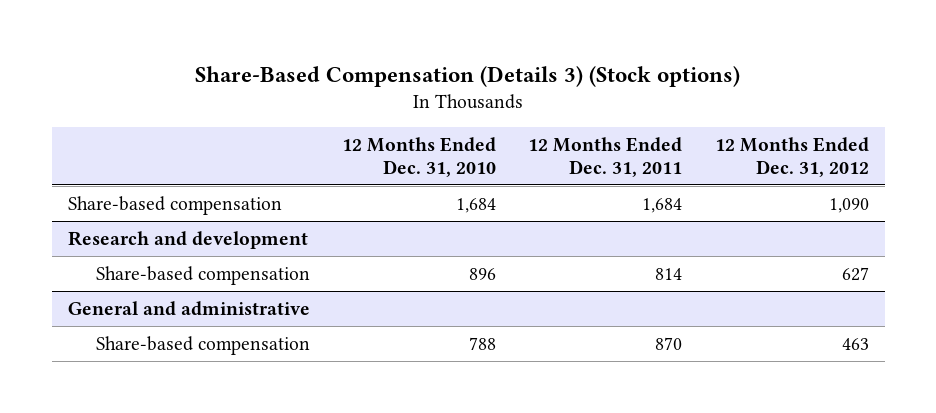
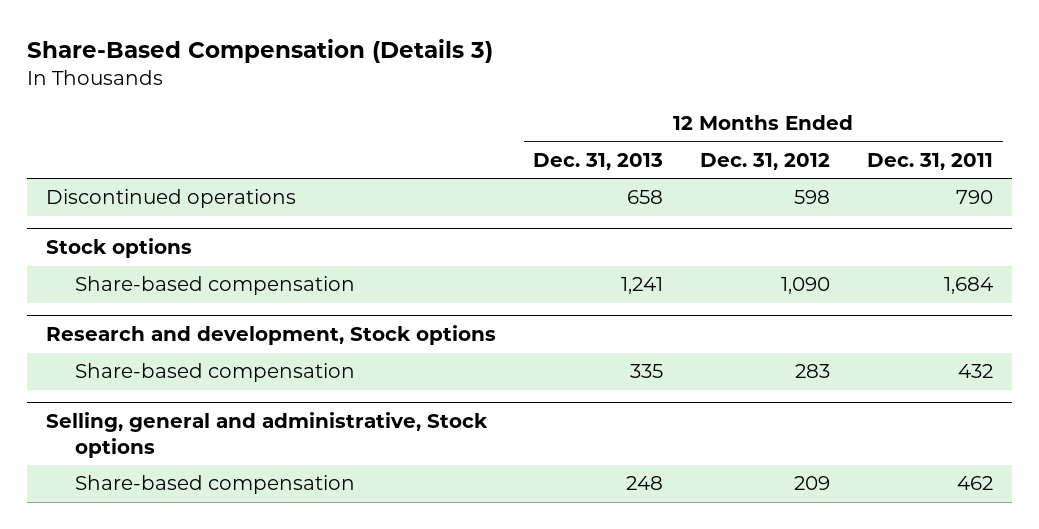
- Share-Based Compensation (Details 3) (Stock options)
+ Share-Based Compensation (Details 3)
- | 12 Months Ended Dec. 31, 2010 | 12 Months Ended Dec. 31, 2011 | 12 Months Ended Dec. 31, 2012
+ | 12 Months Ended Dec. 31, 2013 | 12 Months Ended Dec. 31, 2012 | 12 Months Ended Dec. 31, 2011
+ Discontinued operations | 658 | 598 | 790
+ Stock options
- Research and development
- Share-based compensation | 896 | 814 | 627
- General and administrative
- Share-based compensation | 788 | 870 | 463
+ Research and development, Stock options
+ Share-based compensation | 335 | 283 | 432
+ Selling, general and administrative, Stock options
+ Share-based compensation | 248 | 209 | 462

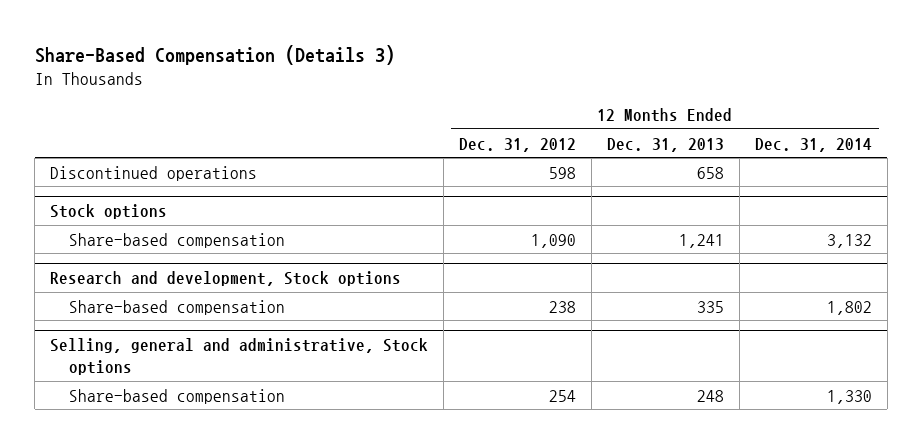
- | 12 Months Ended Dec. 31, 2013 | 12 Months Ended Dec. 31, 2012 | 12 Months Ended Dec. 31, 2011
+ | 12 Months Ended Dec. 31, 2012 | 12 Months Ended Dec. 31, 2013 | 12 Months Ended Dec. 31, 2014
@ Research and development, Stock options
- Share-based compensation | 335 | 283 | 432
+ Share-based compensation | 238 | 335 | 1,802
@ Selling, general and administrative, Stock options
- Share-based compensation | 248 | 209 | 462
+ Share-based compensation | 254 | 248 | 1,330

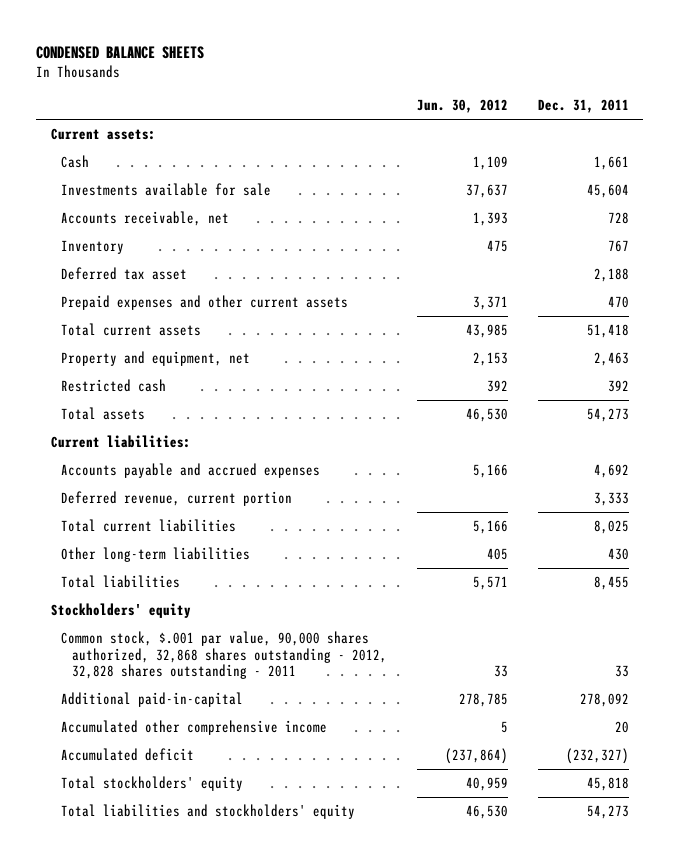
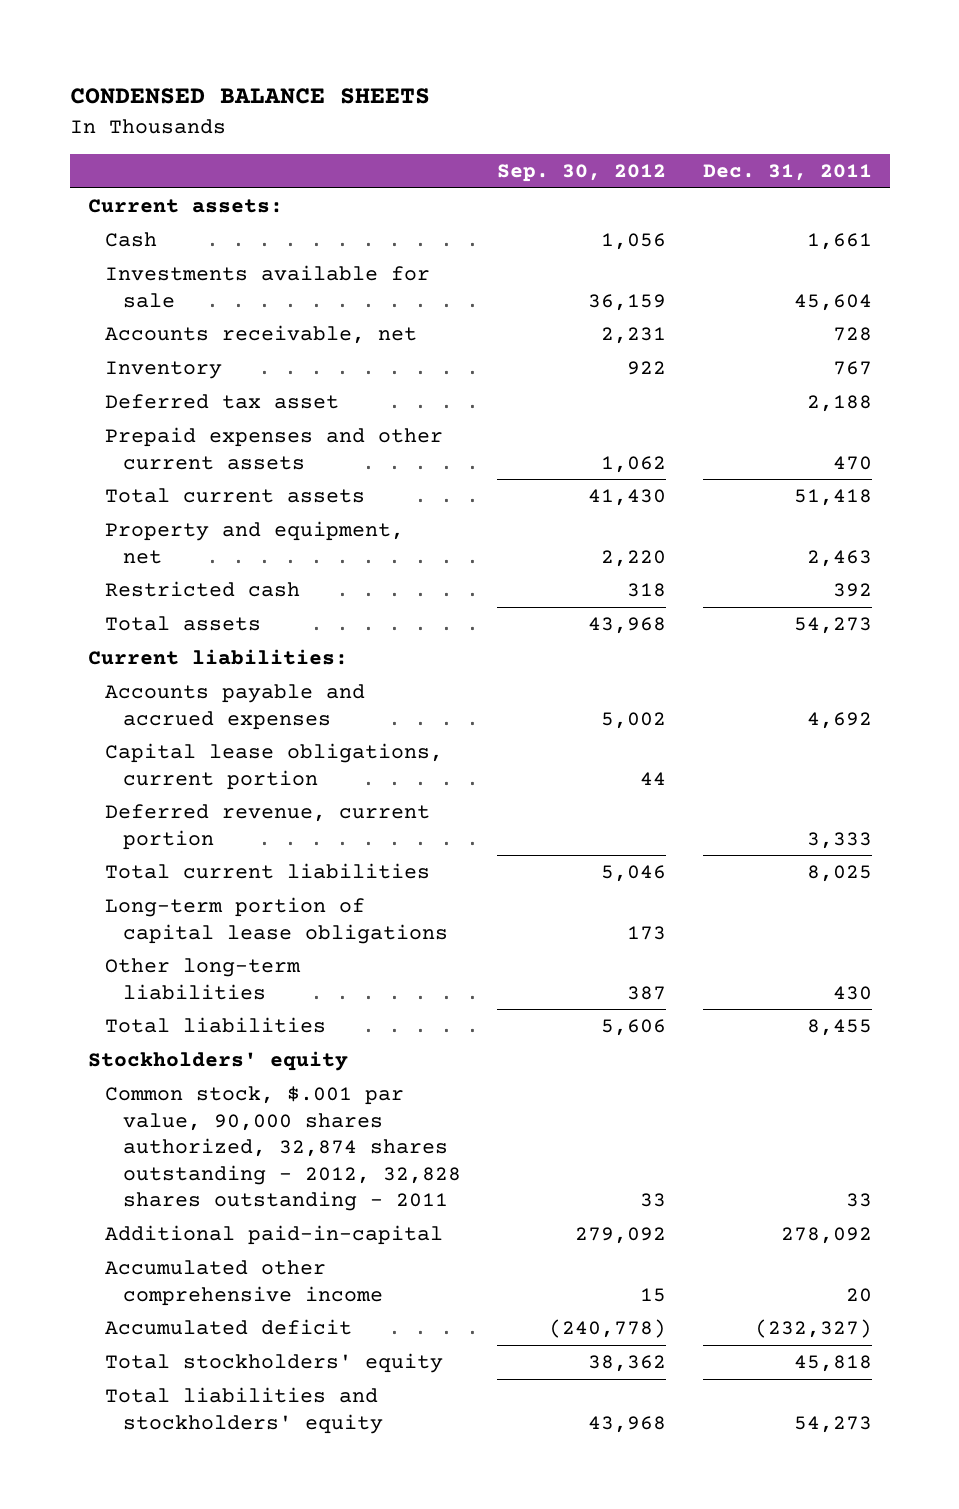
- | Jun. 30, 2012 | Dec. 31, 2011
+ | Sep. 30, 2012 | Dec. 31, 2011
+ Capital lease obligations, current portion | 44 |
+ Long-term portion of capital lease obligations | 173 |
- Common stock, $.001 par value, 90,000 shares authorized, 32,868 shares outstanding - 2012, 32,828 shares outstanding - 2011 | 33 | 33
+ Common stock, $.001 par value, 90,000 shares authorized, 32,874 shares outstanding - 2012, 32,828 shares outstanding - 2011 | 33 | 33

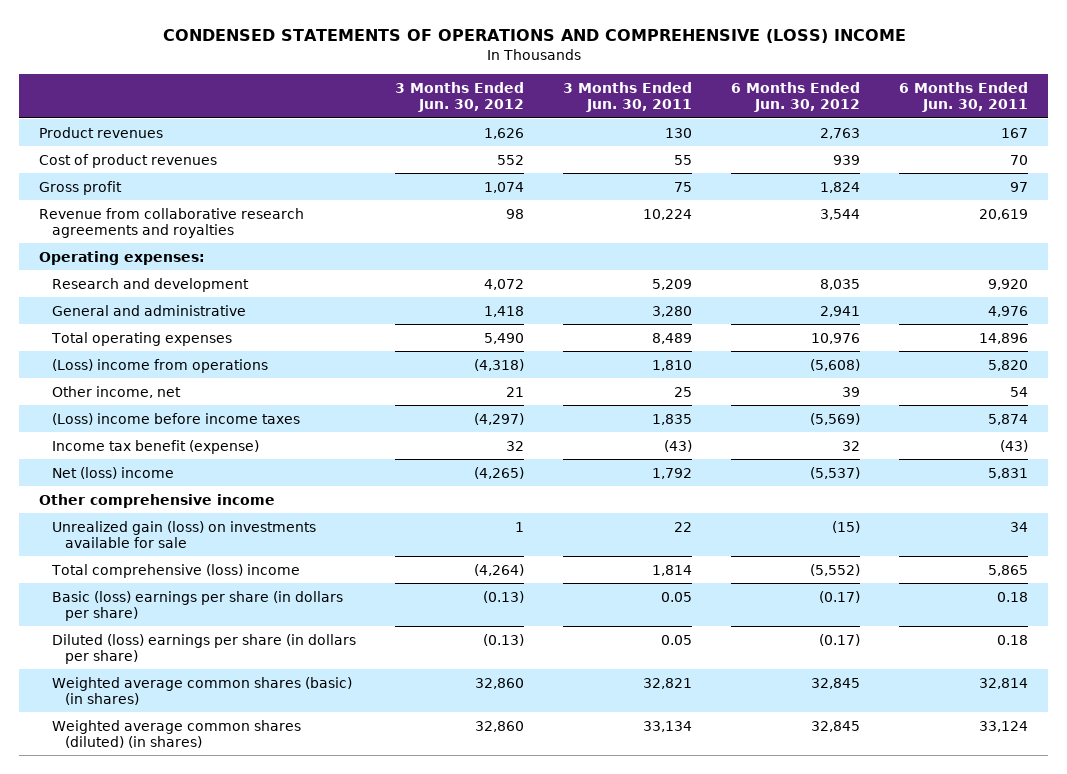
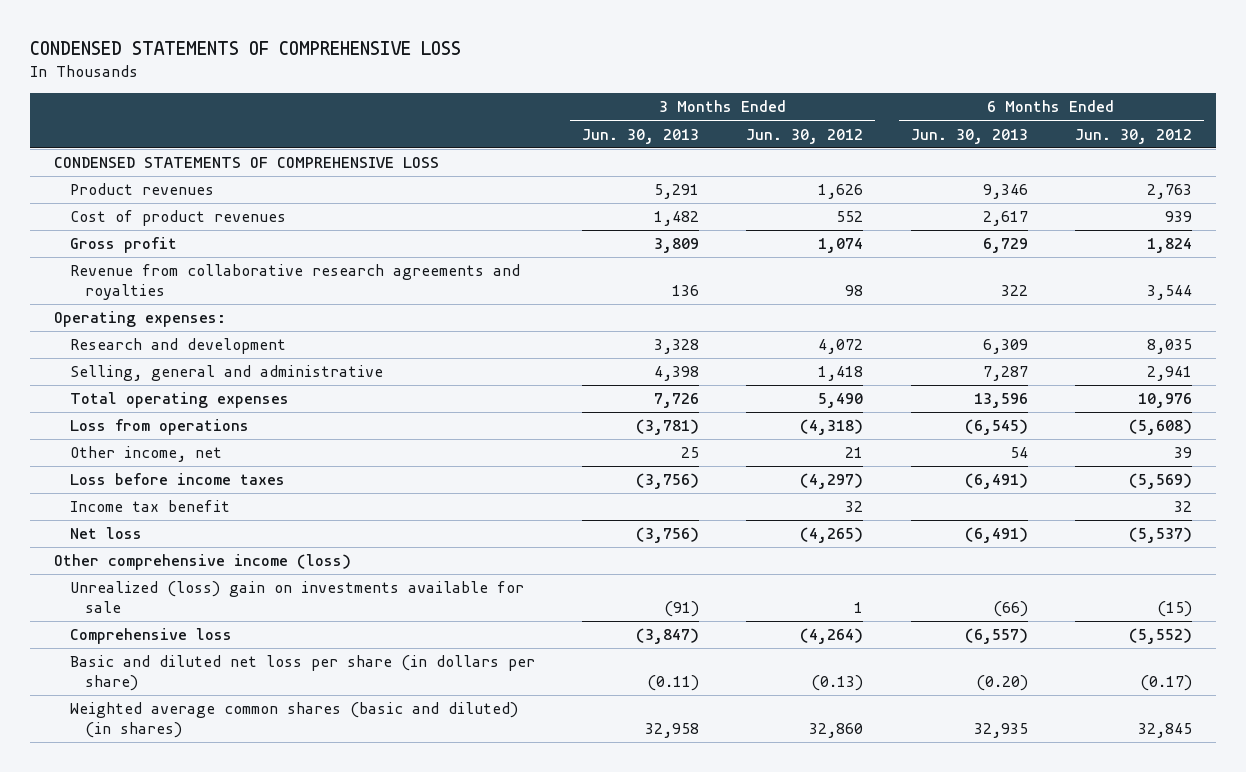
- CONDENSED STATEMENTS OF OPERATIONS AND COMPREHENSIVE (LOSS) INCOME
+ CONDENSED STATEMENTS OF COMPREHENSIVE LOSS
- | 3 Months Ended Jun. 30, 2012 | 3 Months Ended Jun. 30, 2011 | 6 Months Ended Jun. 30, 2012 | 6 Months Ended Jun. 30, 2011
+ | 3 Months Ended Jun. 30, 2013 | 3 Months Ended Jun. 30, 2012 | 6 Months Ended Jun. 30, 2013 | 6 Months Ended Jun. 30, 2012
+ CONDENSED STATEMENTS OF COMPREHENSIVE LOSS
- General and administrative | 1,418 | 3,280 | 2,941 | 4,976
+ Selling, general and administrative | 4,398 | 1,418 | 7,287 | 2,941
- (Loss) income from operations | (4,318) | 1,810 | (5,608) | 5,820
+ Loss from operations | (3,781) | (4,318) | (6,545) | (5,608)
- (Loss) income before income taxes | (4,297) | 1,835 | (5,569) | 5,874
- Income tax benefit (expense) | 32 | (43) | 32 | (43)
- Net (loss) income | (4,265) | 1,792 | (5,537) | 5,831
- Other comprehensive income
- Unrealized gain (loss) on investments available for sale | 1 | 22 | (15) | 34
- Total comprehensive (loss) income | (4,264) | 1,814 | (5,552) | 5,865
- Basic (loss) earnings per share (in dollars per share) | (0.13) | 0.05 | (0.17) | 0.18
- Diluted (loss) earnings per share (in dollars per share) | (0.13) | 0.05 | (0.17) | 0.18
- Weighted average common shares (basic) (in shares) | 32,860 | 32,821 | 32,845 | 32,814
- Weighted average common shares (diluted) (in shares) | 32,860 | 33,134 | 32,845 | 33,124
+ Loss before income taxes | (3,756) | (4,297) | (6,491) | (5,569)
+ Income tax benefit | | 32 | | 32
+ Net loss | (3,756) | (4,265) | (6,491) | (5,537)
+ Other comprehensive income (loss)
+ Unrealized (loss) gain on investments available for sale | (91) | 1 | (66) | (15)
+ Comprehensive loss | (3,847) | (4,264) | (6,557) | (5,552)
+ Basic and diluted net loss per share (in dollars per share) | (0.11) | (0.13) | (0.20) | (0.17)
+ Weighted average common shares (basic and diluted) (in shares) | 32,958 | 32,860 | 32,935 | 32,845

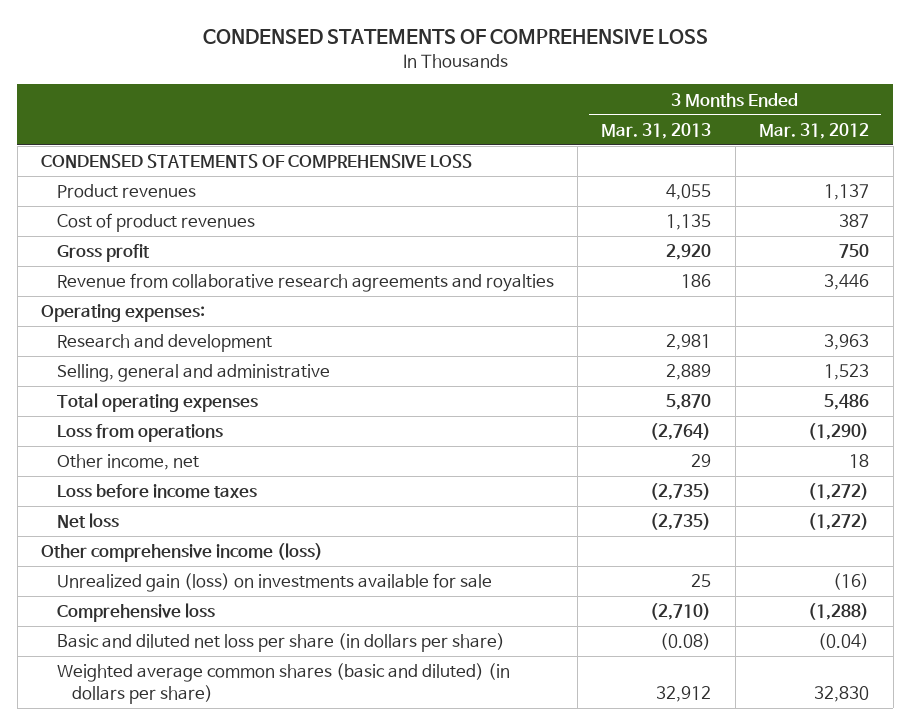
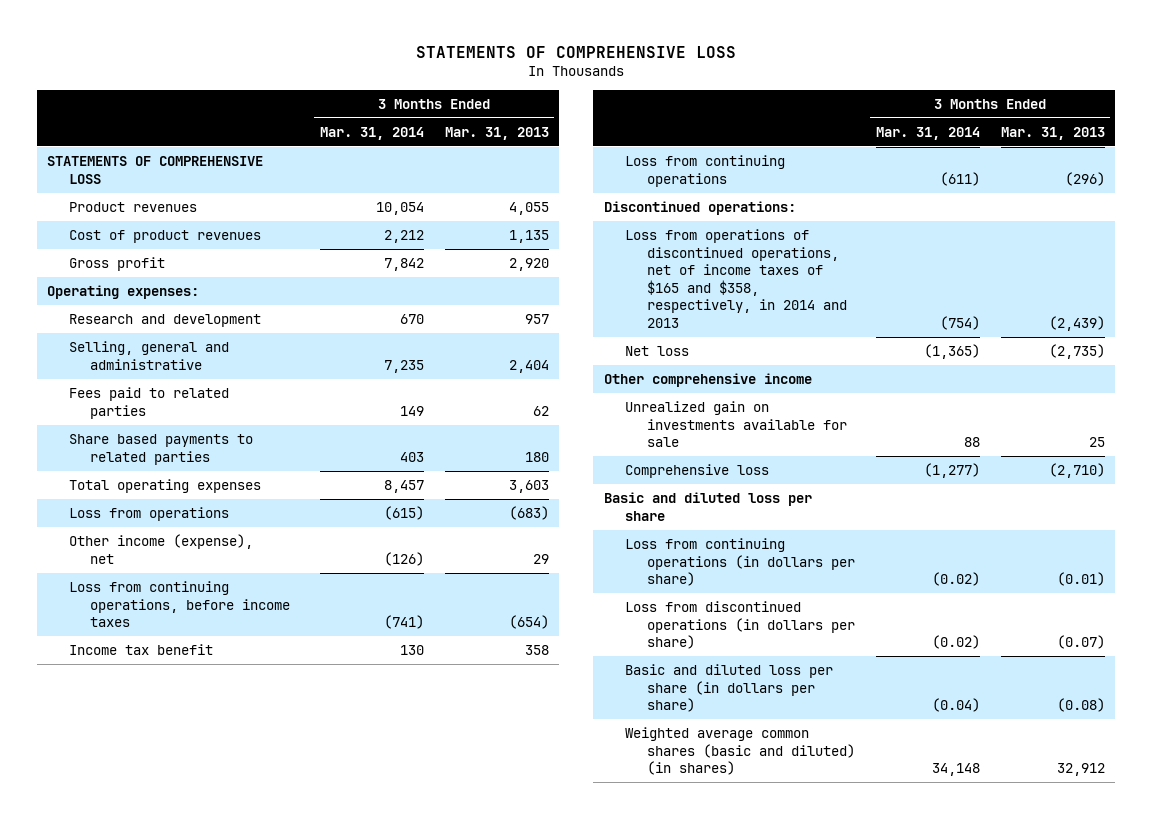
- CONDENSED STATEMENTS OF COMPREHENSIVE LOSS
+ STATEMENTS OF COMPREHENSIVE LOSS
- | 3 Months Ended Mar. 31, 2013 | 3 Months Ended Mar. 31, 2012
+ | 3 Months Ended Mar. 31, 2014 | 3 Months Ended Mar. 31, 2013
- CONDENSED STATEMENTS OF COMPREHENSIVE LOSS
+ STATEMENTS OF COMPREHENSIVE LOSS
- Revenue from collaborative research agreements and royalties | 186 | 3,446
- Research and development | 2,981 | 3,963
- Selling, general and administrative | 2,889 | 1,523
- Total operating expenses | 5,870 | 5,486
- Loss from operations | (2,764) | (1,290)
- Other income, net | 29 | 18
- Loss before income taxes | (2,735) | (1,272)
+ Research and development | 670 | 957
+ Selling, general and administrative | 7,235 | 2,404
+ Fees paid to related parties | 149 | 62
+ Share based payments to related parties | 403 | 180
+ Total operating expenses | 8,457 | 3,603
+ Loss from operations | (615) | (683)
+ Other income (expense), net | (126) | 29
+ Loss from continuing operations, before income taxes | (741) | (654)
+ Income tax benefit | 130 | 358
+ Loss from continuing operations | (611) | (296)
+ Discontinued operations:
+ Loss from operations of discontinued operations, net of income taxes of $165 and $358, respectively, in 2014 and 2013 | (754) | (2,439)
- Other comprehensive income (loss)
- Unrealized gain (loss) on investments available for sale | 25 | (16)
+ Other comprehensive income
+ Unrealized gain on investments available for sale | 88 | 25
- Basic and diluted net loss per share (in dollars per share) | (0.08) | (0.04)
- Weighted average common shares (basic and diluted) (in dollars per share) | 32,912 | 32,830
+ Basic and diluted loss per share
+ Loss from continuing operations (in dollars per share) | (0.02) | (0.01)
+ Loss from discontinued operations (in dollars per share) | (0.02) | (0.07)
+ Basic and diluted loss per share (in dollars per share) | (0.04) | (0.08)
+ Weighted average common shares (basic and diluted) (in shares) | 34,148 | 32,912

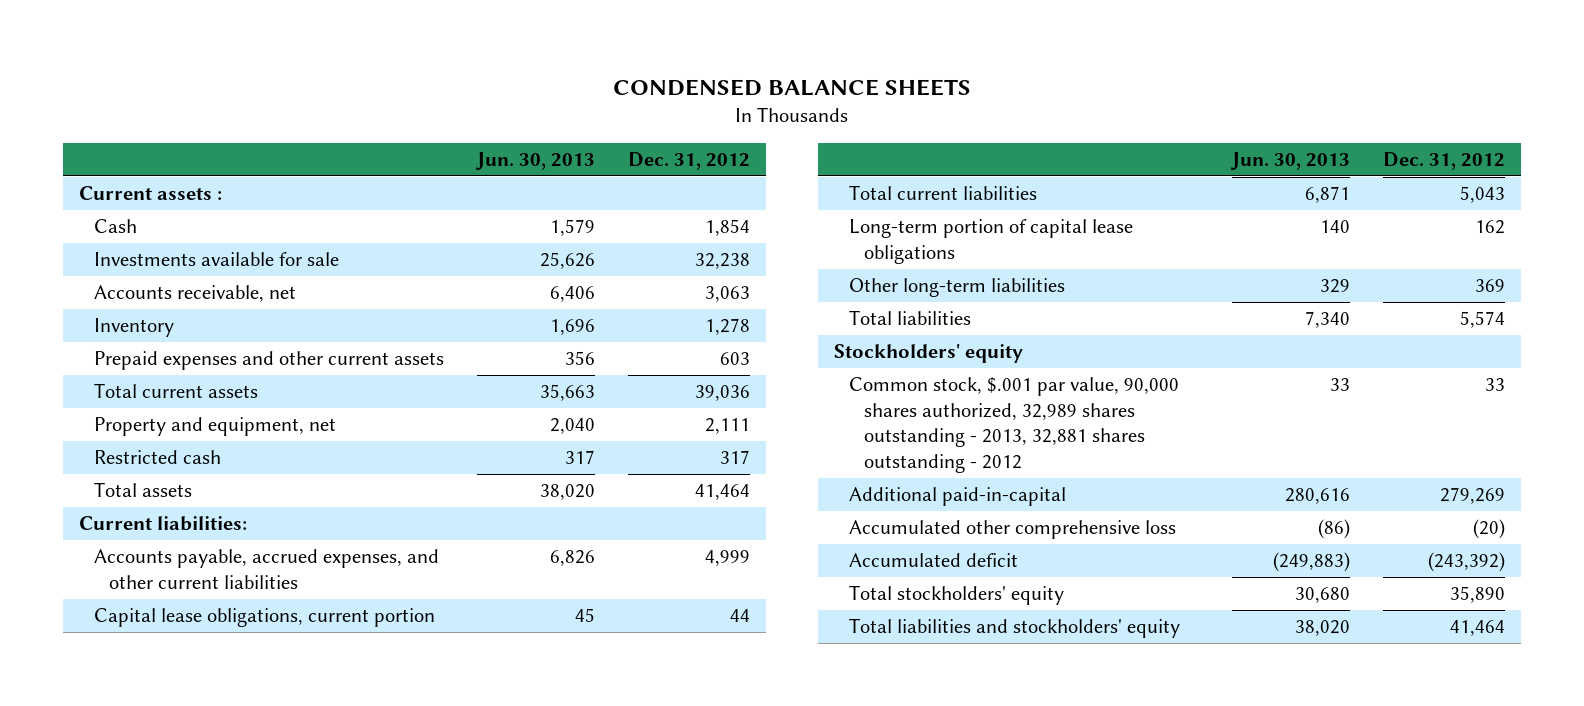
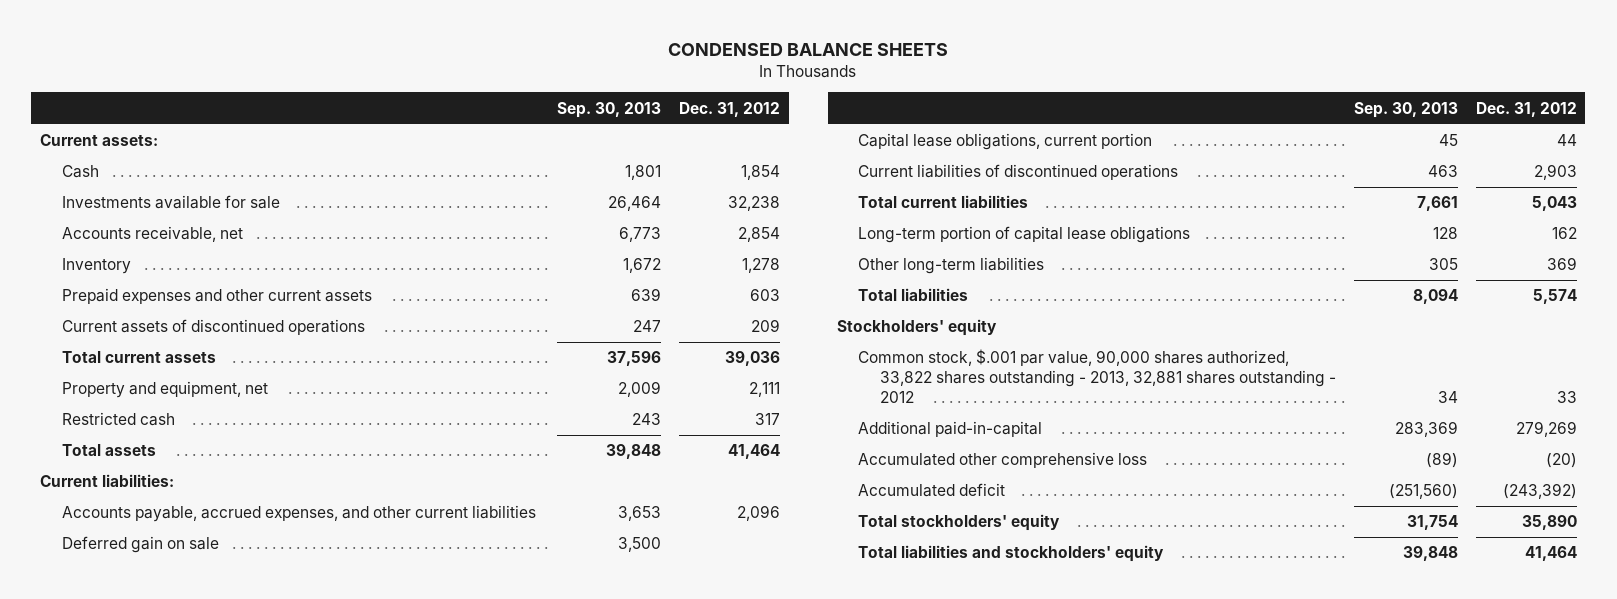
- | Jun. 30, 2013 | Dec. 31, 2012
+ | Sep. 30, 2013 | Dec. 31, 2012
- Current assets :
+ Current assets:
- Accounts receivable, net | 6,406 | 3,063
+ Accounts receivable, net | 6,773 | 2,854
+ Current assets of discontinued operations | 247 | 209
- Accounts payable, accrued expenses, and other current liabilities | 6,826 | 4,999
+ Accounts payable, accrued expenses, and other current liabilities | 3,653 | 2,096
+ Deferred gain on sale | 3,500 |
+ Current liabilities of discontinued operations | 463 | 2,903
- Common stock, $.001 par value, 90,000 shares authorized, 32,989 shares outstanding - 2013, 32,881 shares outstanding - 2012 | 33 | 33
+ Common stock, $.001 par value, 90,000 shares authorized, 33,822 shares outstanding - 2013, 32,881 shares outstanding - 2012 | 34 | 33

